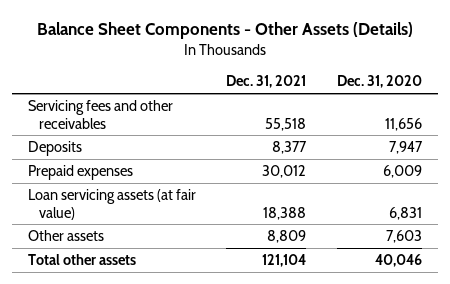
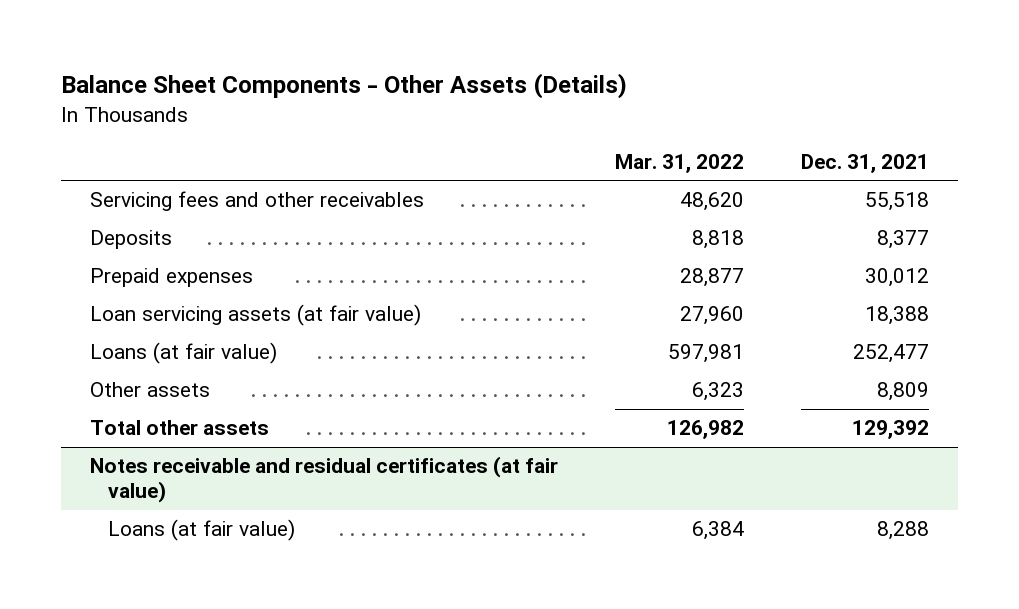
- | Dec. 31, 2021 | Dec. 31, 2020
+ | Mar. 31, 2022 | Dec. 31, 2021
+ Loans (at fair value) | 597,981 | 252,477
- Total other assets | 121,104 | 40,046
+ Total other assets | 126,982 | 129,392
+ Notes receivable and residual certificates (at fair value)
+ Loans (at fair value) | 6,384 | 8,288

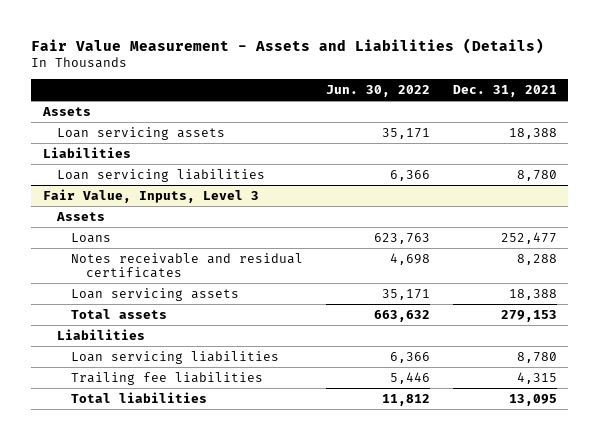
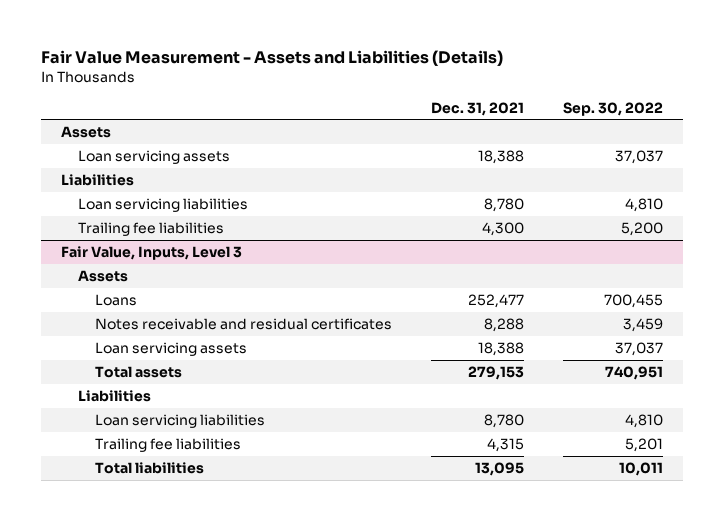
- | Jun. 30, 2022 | Dec. 31, 2021
+ | Dec. 31, 2021 | Sep. 30, 2022
+ Trailing fee liabilities | 4,300 | 5,200

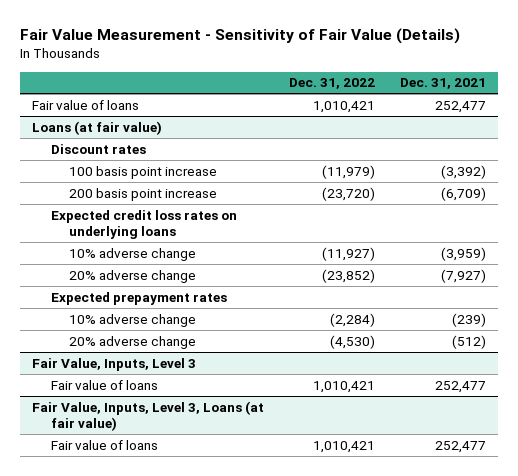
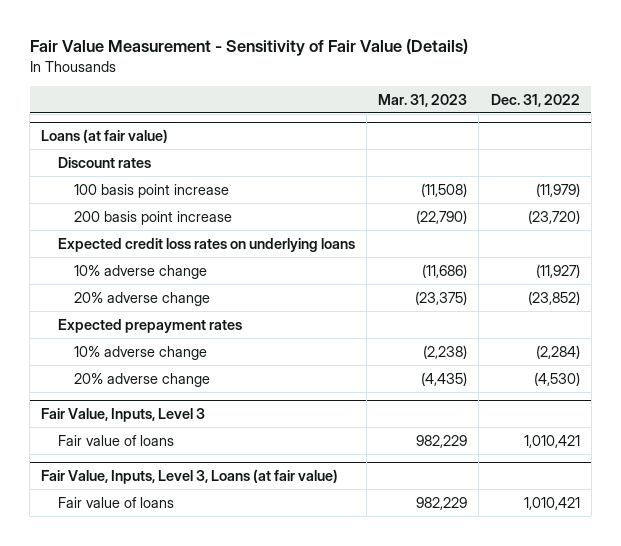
- | Dec. 31, 2022 | Dec. 31, 2021
+ | Mar. 31, 2023 | Dec. 31, 2022
- Fair value of loans | 1,010,421 | 252,477

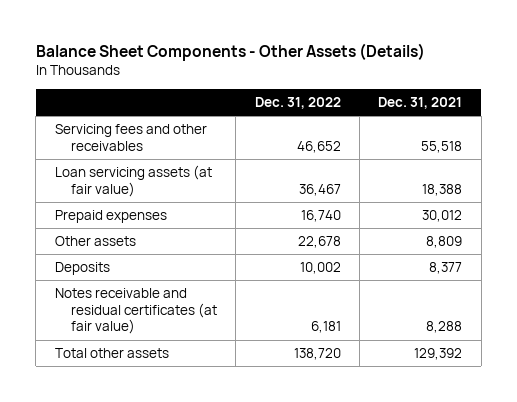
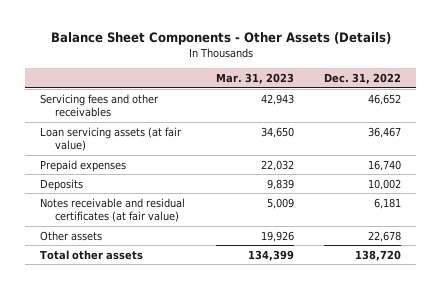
- | Dec. 31, 2022 | Dec. 31, 2021
+ | Mar. 31, 2023 | Dec. 31, 2022
moved down: Other assets | 19,926 | 22,678

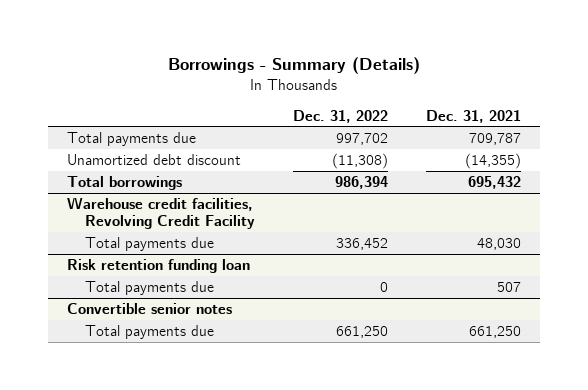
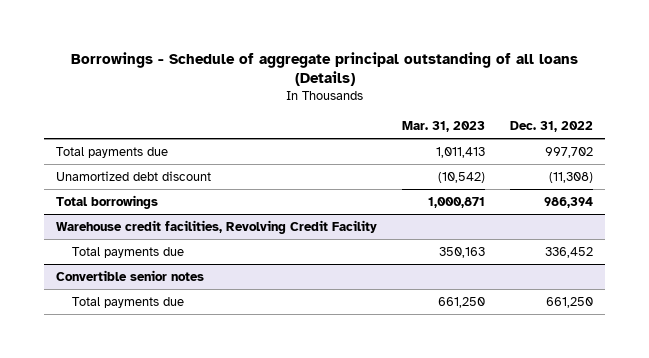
- Borrowings - Summary (Details)
+ Borrowings - Schedule of aggregate principal outstanding of all loans (Details)
- | Dec. 31, 2022 | Dec. 31, 2021
+ | Mar. 31, 2023 | Dec. 31, 2022
- Risk retention funding loan
- Total payments due | 0 | 507

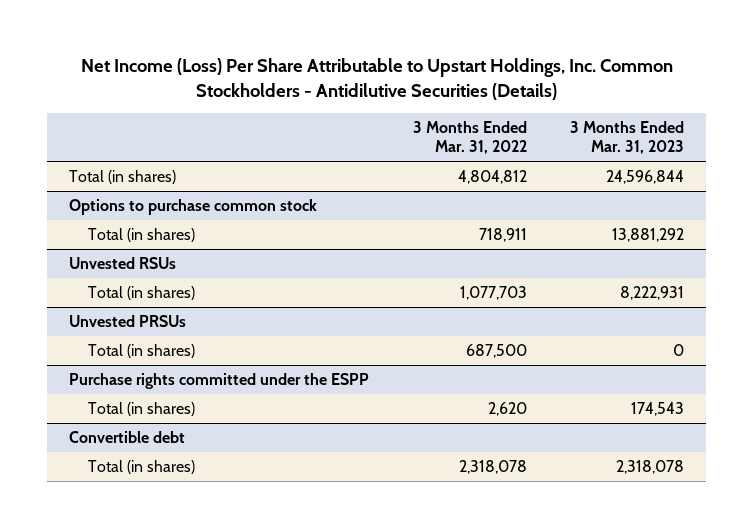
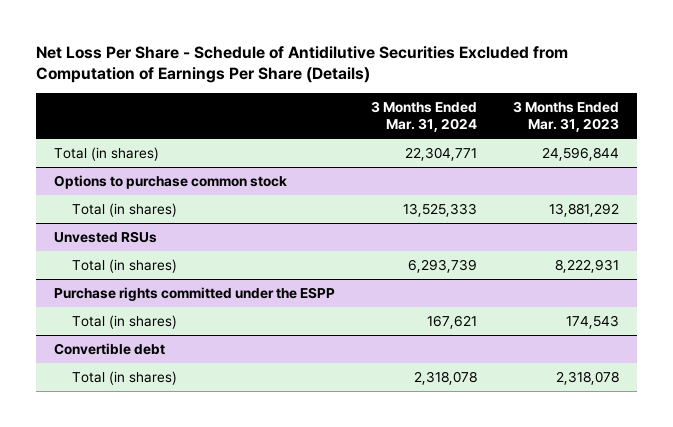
- Net Income (Loss) Per Share Attributable to Upstart Holdings, Inc. Common Stockholders - Antidilutive Securities (Details)
+ Net Loss Per Share - Schedule of Antidilutive Securities Excluded from Computation of Earnings Per Share (Details)
- | 3 Months Ended Mar. 31, 2022 | 3 Months Ended Mar. 31, 2023
+ | 3 Months Ended Mar. 31, 2024 | 3 Months Ended Mar. 31, 2023
- Unvested PRSUs
- Total (in shares) | 687,500 | 0

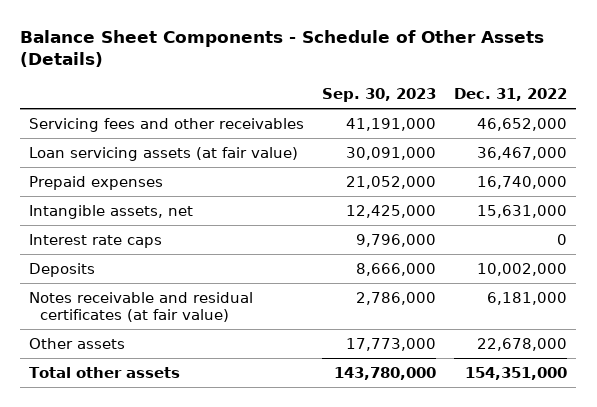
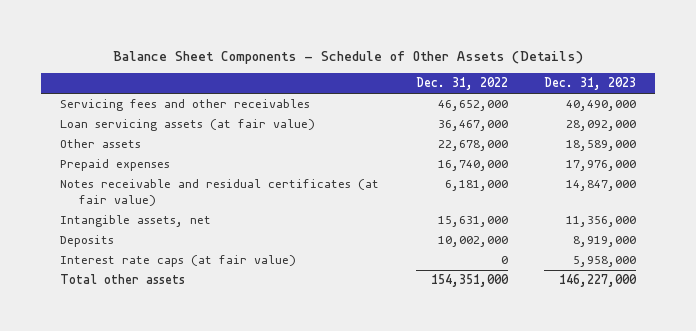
- | Sep. 30, 2023 | Dec. 31, 2022
+ | Dec. 31, 2022 | Dec. 31, 2023
moved up: Other assets | 22,678,000 | 18,589,000
moved up: Notes receivable and residual certificates (at fair value) | 6,181,000 | 14,847,000
- Interest rate caps | 9,796,000 | 0
+ Interest rate caps (at fair value) | 0 | 5,958,000

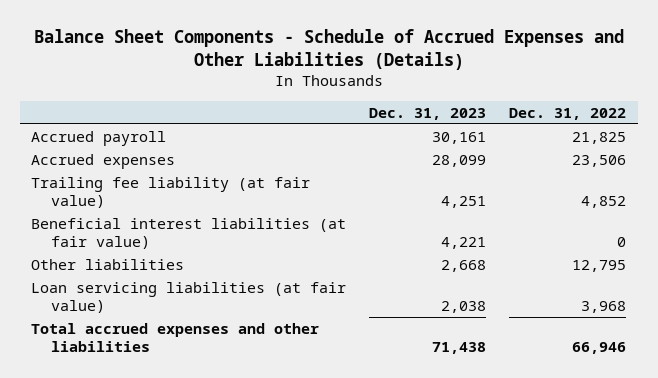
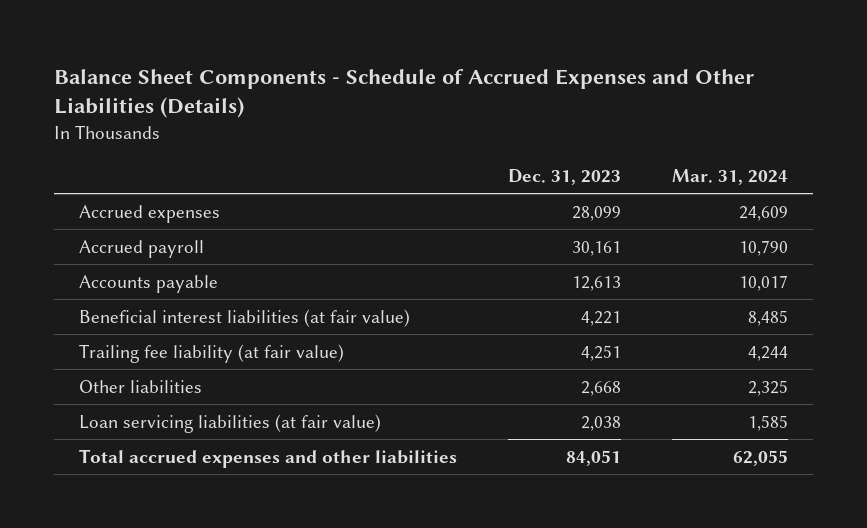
- | Dec. 31, 2023 | Dec. 31, 2022
+ | Dec. 31, 2023 | Mar. 31, 2024
moved down: Accrued payroll | 30,161 | 10,790
+ Accounts payable | 12,613 | 10,017
moved down: Trailing fee liability (at fair value) | 4,251 | 4,244
- Total accrued expenses and other liabilities | 71,438 | 66,946
+ Total accrued expenses and other liabilities | 84,051 | 62,055

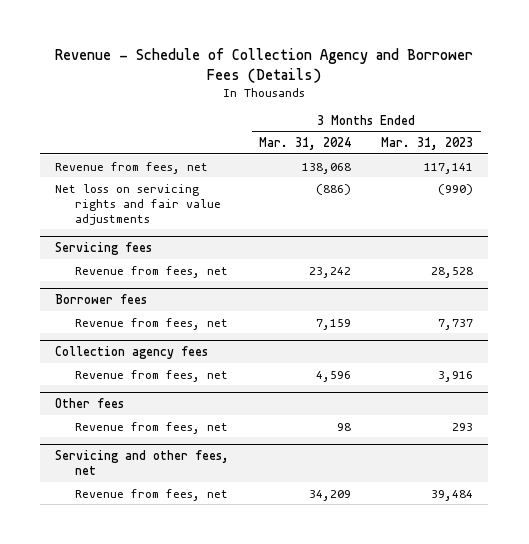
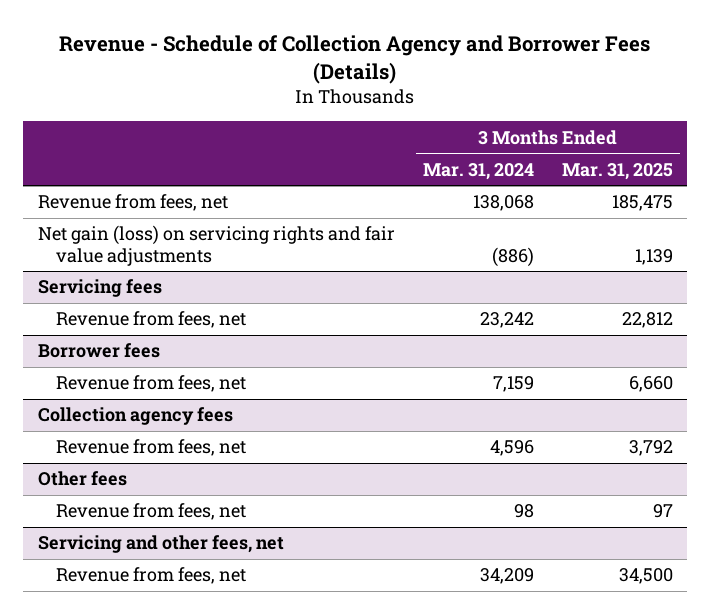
- | 3 Months Ended Mar. 31, 2024 | 3 Months Ended Mar. 31, 2023
+ | 3 Months Ended Mar. 31, 2024 | 3 Months Ended Mar. 31, 2025
- Net loss on servicing rights and fair value adjustments | (886) | (990)
+ Net gain (loss) on servicing rights and fair value adjustments | (886) | 1,139

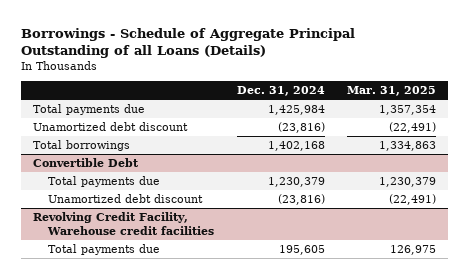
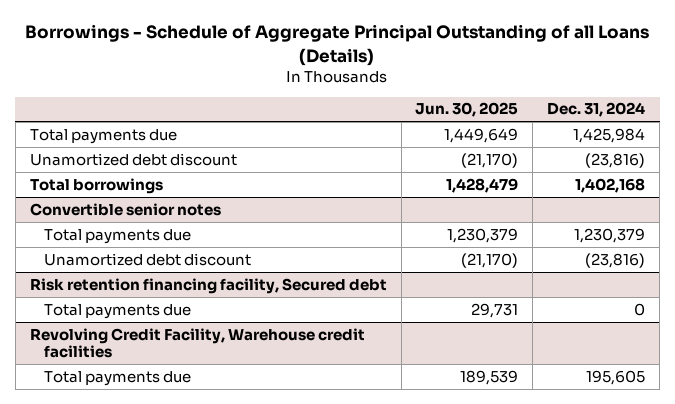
- | Dec. 31, 2024 | Mar. 31, 2025
+ | Jun. 30, 2025 | Dec. 31, 2024
- Convertible Debt
+ Convertible senior notes
+ Risk retention financing facility, Secured debt
+ Total payments due | 29,731 | 0

